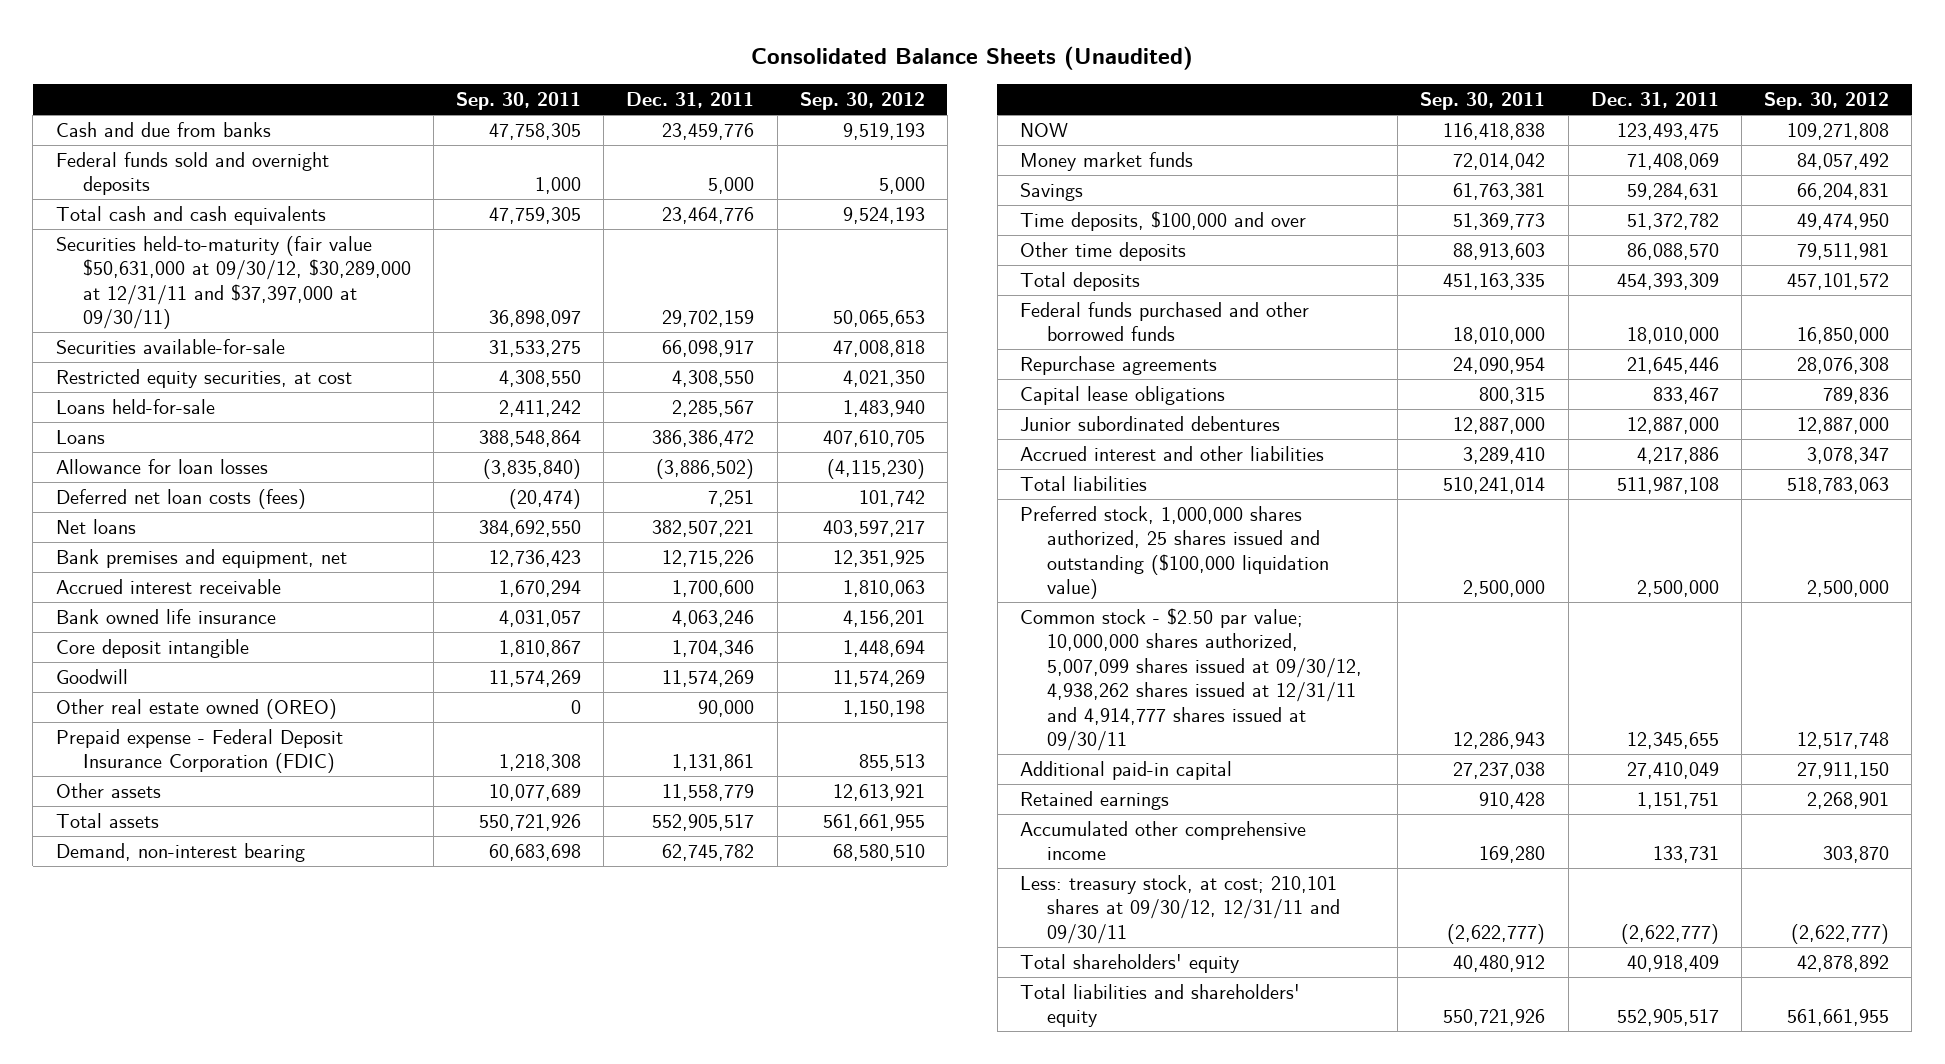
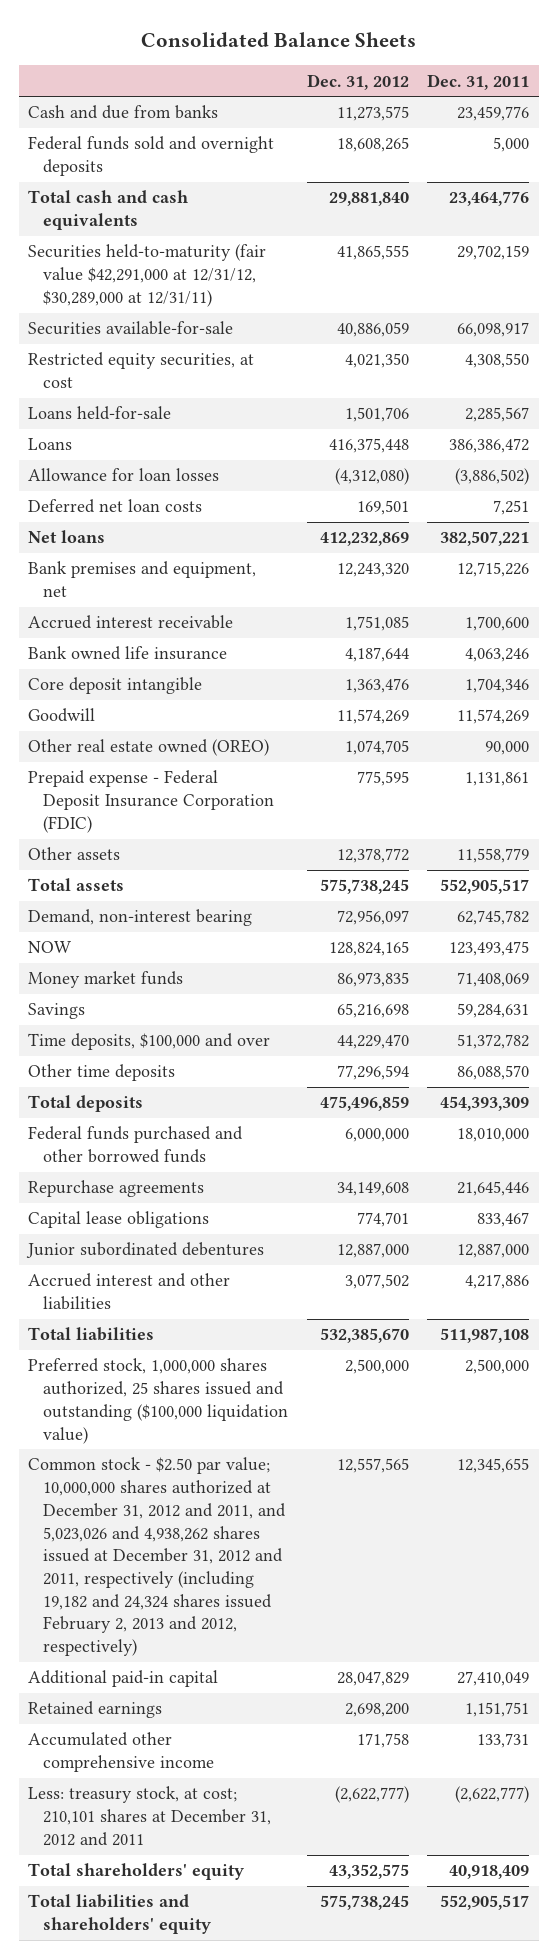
- Consolidated Balance Sheets (Unaudited)
+ Consolidated Balance Sheets
- | Sep. 30, 2011 | Dec. 31, 2011 | Sep. 30, 2012
+ | Dec. 31, 2012 | Dec. 31, 2011
- Securities held-to-maturity (fair value $50,631,000 at 09/30/12, $30,289,000 at 12/31/11 and $37,397,000 at 09/30/11) | 36,898,097 | 29,702,159 | 50,065,653
+ Securities held-to-maturity (fair value $42,291,000 at 12/31/12, $30,289,000 at 12/31/11) | 41,865,555 | 29,702,159
- Deferred net loan costs (fees) | (20,474) | 7,251 | 101,742
+ Deferred net loan costs | 169,501 | 7,251
- Common stock - $2.50 par value; 10,000,000 shares authorized, 5,007,099 shares issued at 09/30/12, 4,938,262 shares issued at 12/31/11 and 4,914,777 shares issued at 09/30/11 | 12,286,943 | 12,345,655 | 12,517,748
+ Common stock - $2.50 par value; 10,000,000 shares authorized at December 31, 2012 and 2011, and 5,023,026 and 4,938,262 shares issued at December 31, 2012 and 2011, respectively (including 19,182 and 24,324 shares issued February 2, 2013 and 2012, respectively) | 12,557,565 | 12,345,655
- Less: treasury stock, at cost; 210,101 shares at 09/30/12, 12/31/11 and 09/30/11 | (2,622,777) | (2,622,777) | (2,622,777)
+ Less: treasury stock, at cost; 210,101 shares at December 31, 2012 and 2011 | (2,622,777) | (2,622,777)

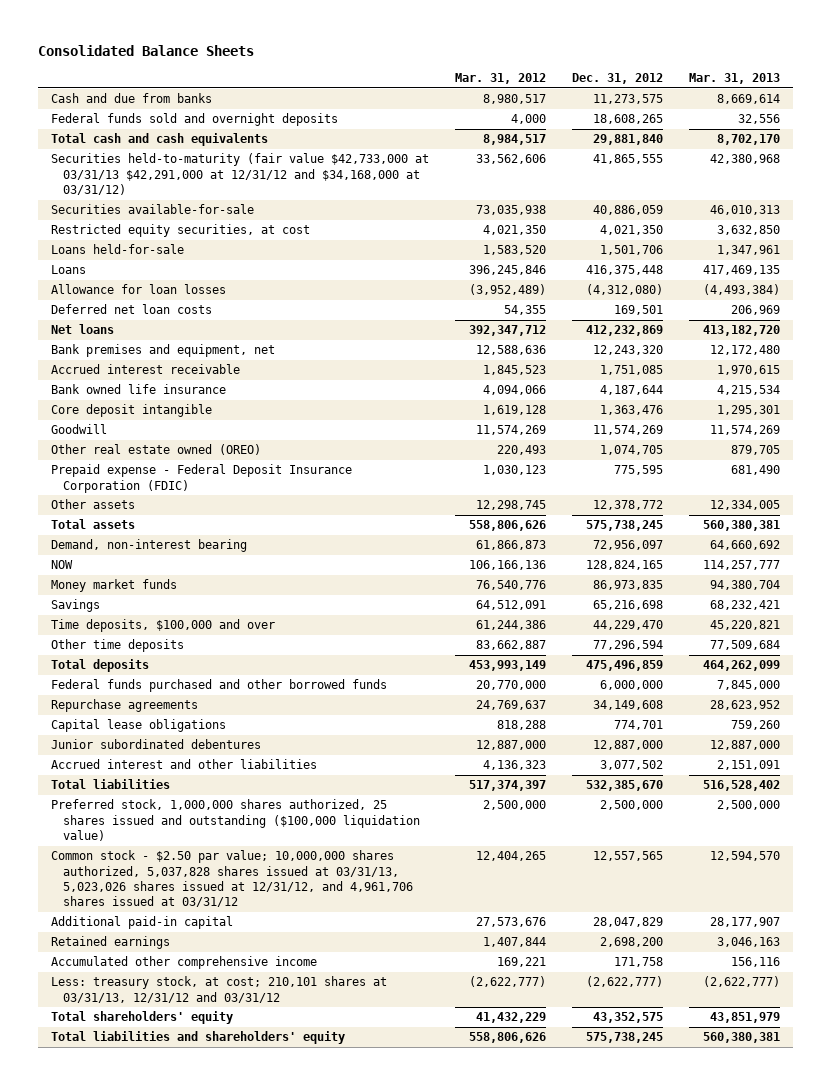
- | Dec. 31, 2012 | Dec. 31, 2011
+ | Mar. 31, 2012 | Dec. 31, 2012 | Mar. 31, 2013
- Securities held-to-maturity (fair value $42,291,000 at 12/31/12, $30,289,000 at 12/31/11) | 41,865,555 | 29,702,159
+ Securities held-to-maturity (fair value $42,733,000 at 03/31/13 $42,291,000 at 12/31/12 and $34,168,000 at 03/31/12) | 33,562,606 | 41,865,555 | 42,380,968
- Common stock - $2.50 par value; 10,000,000 shares authorized at December 31, 2012 and 2011, and 5,023,026 and 4,938,262 shares issued at December 31, 2012 and 2011, respectively (including 19,182 and 24,324 shares issued February 2, 2013 and 2012, respectively) | 12,557,565 | 12,345,655
+ Common stock - $2.50 par value; 10,000,000 shares authorized, 5,037,828 shares issued at 03/31/13, 5,023,026 shares issued at 12/31/12, and 4,961,706 shares issued at 03/31/12 | 12,404,265 | 12,557,565 | 12,594,570
- Less: treasury stock, at cost; 210,101 shares at December 31, 2012 and 2011 | (2,622,777) | (2,622,777)
+ Less: treasury stock, at cost; 210,101 shares at 03/31/13, 12/31/12 and 03/31/12 | (2,622,777) | (2,622,777) | (2,622,777)

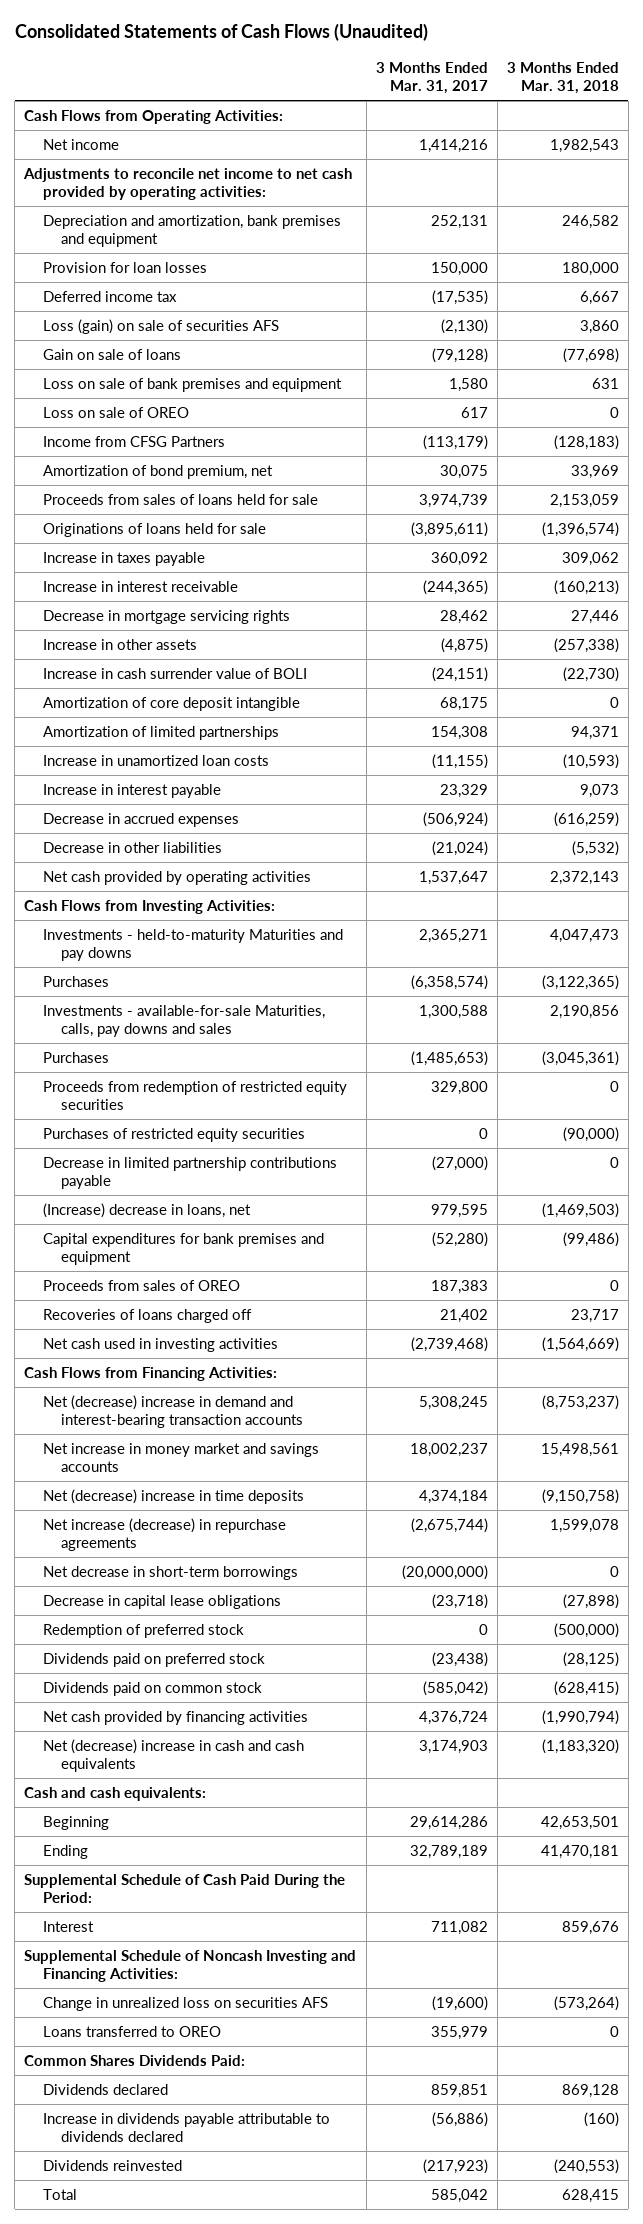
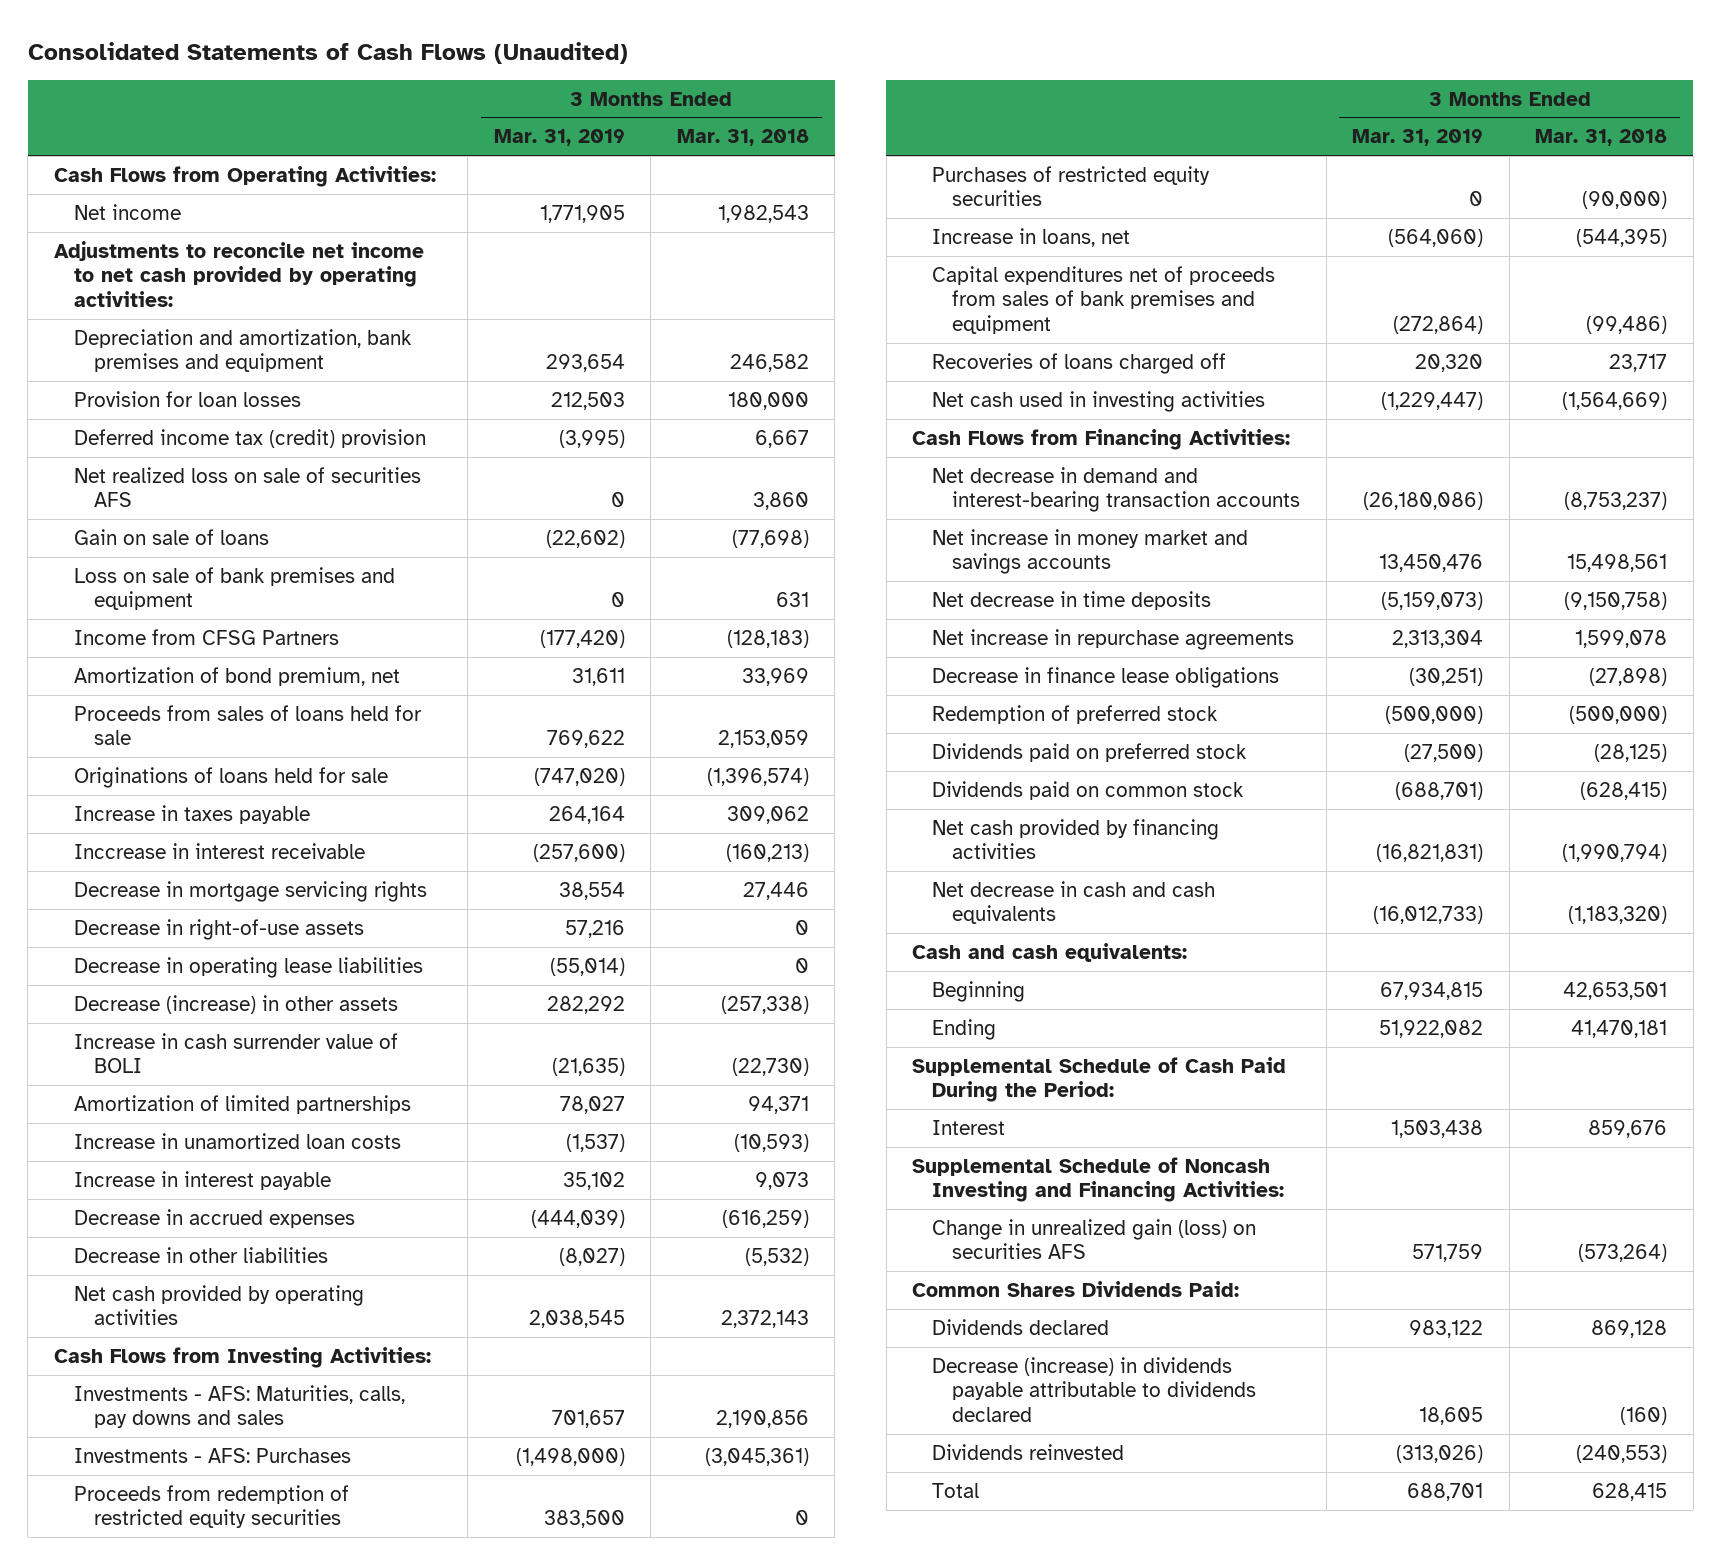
- | 3 Months Ended Mar. 31, 2017 | 3 Months Ended Mar. 31, 2018
+ | 3 Months Ended Mar. 31, 2019 | 3 Months Ended Mar. 31, 2018
- Deferred income tax | (17,535) | 6,667
- Loss (gain) on sale of securities AFS | (2,130) | 3,860
+ Deferred income tax (credit) provision | (3,995) | 6,667
+ Net realized loss on sale of securities AFS | 0 | 3,860
- Loss on sale of OREO | 617 | 0
- Increase in interest receivable | (244,365) | (160,213)
+ Inccrease in interest receivable | (257,600) | (160,213)
- Increase in other assets | (4,875) | (257,338)
+ Decrease in right-of-use assets | 57,216 | 0
+ Decrease in operating lease liabilities | (55,014) | 0
+ Decrease (increase) in other assets | 282,292 | (257,338)
- Amortization of core deposit intangible | 68,175 | 0
- Investments - held-to-maturity Maturities and pay downs | 2,365,271 | 4,047,473
- Purchases | (6,358,574) | (3,122,365)
- Investments - available-for-sale Maturities, calls, pay downs and sales | 1,300,588 | 2,190,856
- Purchases | (1,485,653) | (3,045,361)
+ Investments - AFS: Maturities, calls, pay downs and sales | 701,657 | 2,190,856
+ Investments - AFS: Purchases | (1,498,000) | (3,045,361)
- Decrease in limited partnership contributions payable | (27,000) | 0
- (Increase) decrease in loans, net | 979,595 | (1,469,503)
- Capital expenditures for bank premises and equipment | (52,280) | (99,486)
- Proceeds from sales of OREO | 187,383 | 0
+ Increase in loans, net | (564,060) | (544,395)
+ Capital expenditures net of proceeds from sales of bank premises and equipment | (272,864) | (99,486)
- Net (decrease) increase in demand and interest-bearing transaction accounts | 5,308,245 | (8,753,237)
+ Net decrease in demand and interest-bearing transaction accounts | (26,180,086) | (8,753,237)
- Net (decrease) increase in time deposits | 4,374,184 | (9,150,758)
- Net increase (decrease) in repurchase agreements | (2,675,744) | 1,599,078
- Net decrease in short-term borrowings | (20,000,000) | 0
- Decrease in capital lease obligations | (23,718) | (27,898)
+ Net decrease in time deposits | (5,159,073) | (9,150,758)
+ Net increase in repurchase agreements | 2,313,304 | 1,599,078
+ Decrease in finance lease obligations | (30,251) | (27,898)
- Net (decrease) increase in cash and cash equivalents | 3,174,903 | (1,183,320)
+ Net decrease in cash and cash equivalents | (16,012,733) | (1,183,320)
- Change in unrealized loss on securities AFS | (19,600) | (573,264)
- Loans transferred to OREO | 355,979 | 0
+ Change in unrealized gain (loss) on securities AFS | 571,759 | (573,264)
- Increase in dividends payable attributable to dividends declared | (56,886) | (160)
+ Decrease (increase) in dividends payable attributable to dividends declared | 18,605 | (160)

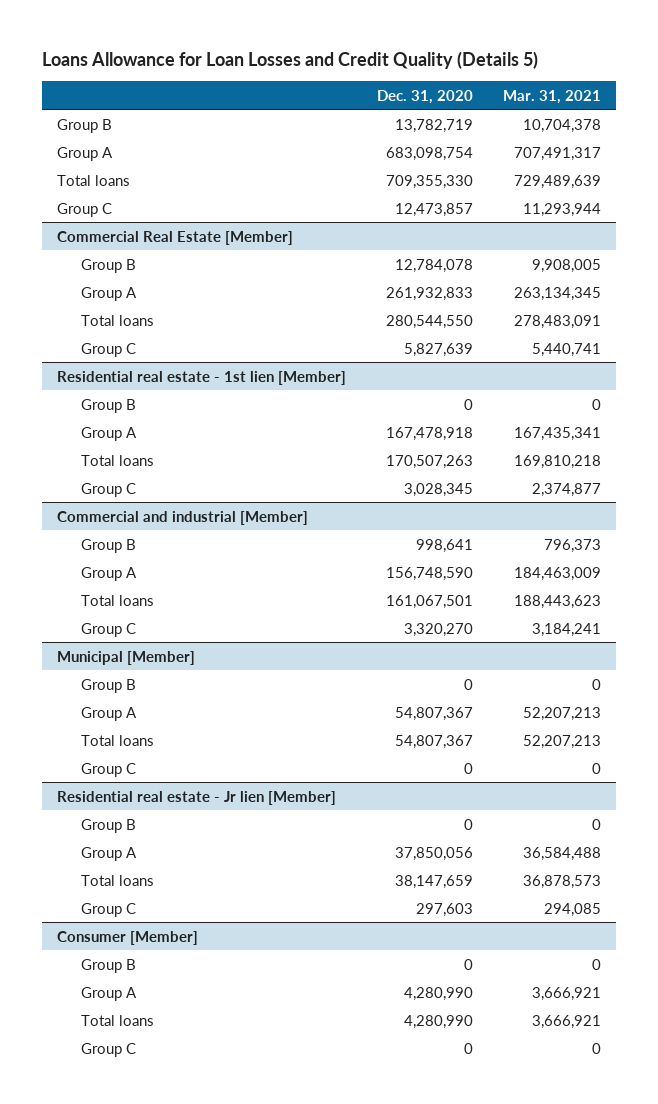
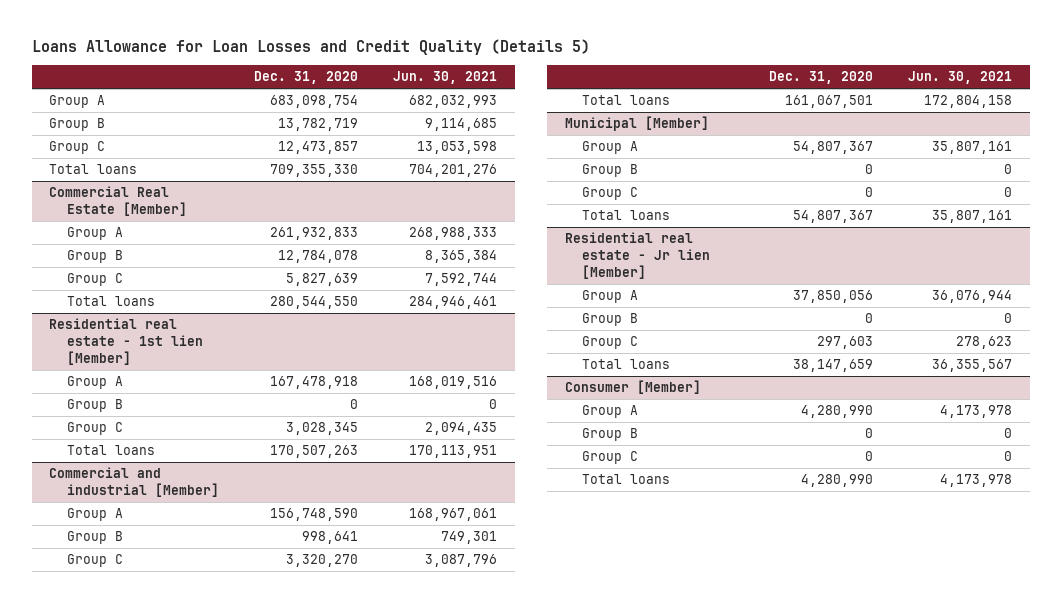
- | Dec. 31, 2020 | Mar. 31, 2021
+ | Dec. 31, 2020 | Jun. 30, 2021
moved down: Group B | 13,782,719 | 9,114,685
moved down: Total loans | 709,355,330 | 704,201,276
@ Commercial Real Estate [Member]
moved down: Group B | 12,784,078 | 8,365,384
moved down: Total loans | 280,544,550 | 284,946,461
@ Residential real estate - 1st lien [Member]
moved down: Group B | 0 | 0
moved down: Total loans | 170,507,263 | 170,113,951
@ Commercial and industrial [Member]
moved down: Group B | 998,641 | 749,301
moved down: Total loans | 161,067,501 | 172,804,158
@ Municipal [Member]
moved down: Group B | 0 | 0
moved down: Total loans | 54,807,367 | 35,807,161
@ Residential real estate - Jr lien [Member]
moved down: Group B | 0 | 0
moved down: Total loans | 38,147,659 | 36,355,567
@ Consumer [Member]
moved down: Group B | 0 | 0
moved down: Total loans | 4,280,990 | 4,173,978

